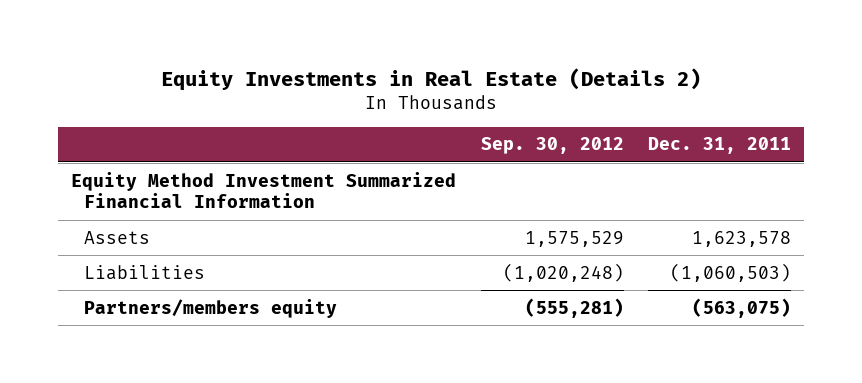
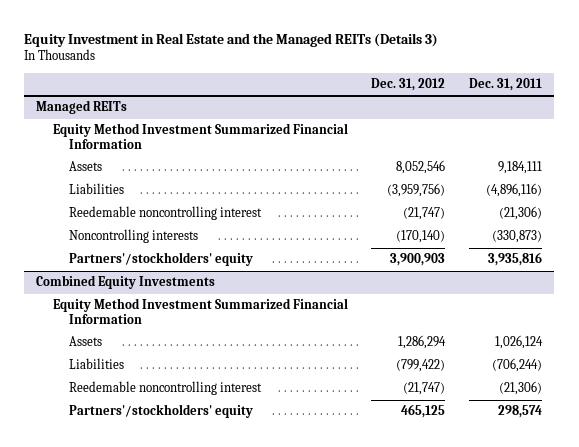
- Equity Investments in Real Estate (Details 2)
+ Equity Investment in Real Estate and the Managed REITs (Details 3)
- | Sep. 30, 2012 | Dec. 31, 2011
+ | Dec. 31, 2012 | Dec. 31, 2011
+ Managed REITs
- Assets | 1,575,529 | 1,623,578
- Liabilities | (1,020,248) | (1,060,503)
- Partners/members equity | (555,281) | (563,075)
+ Assets | 8,052,546 | 9,184,111
+ Liabilities | (3,959,756) | (4,896,116)
+ Reedemable noncontrolling interest | (21,747) | (21,306)
+ Noncontrolling interests | (170,140) | (330,873)
+ Partners'/stockholders' equity | 3,900,903 | 3,935,816
+ Combined Equity Investments
+ Equity Method Investment Summarized Financial Information
+ Assets | 1,286,294 | 1,026,124
+ Liabilities | (799,422) | (706,244)
+ Reedemable noncontrolling interest | (21,747) | (21,306)
+ Partners'/stockholders' equity | 465,125 | 298,574

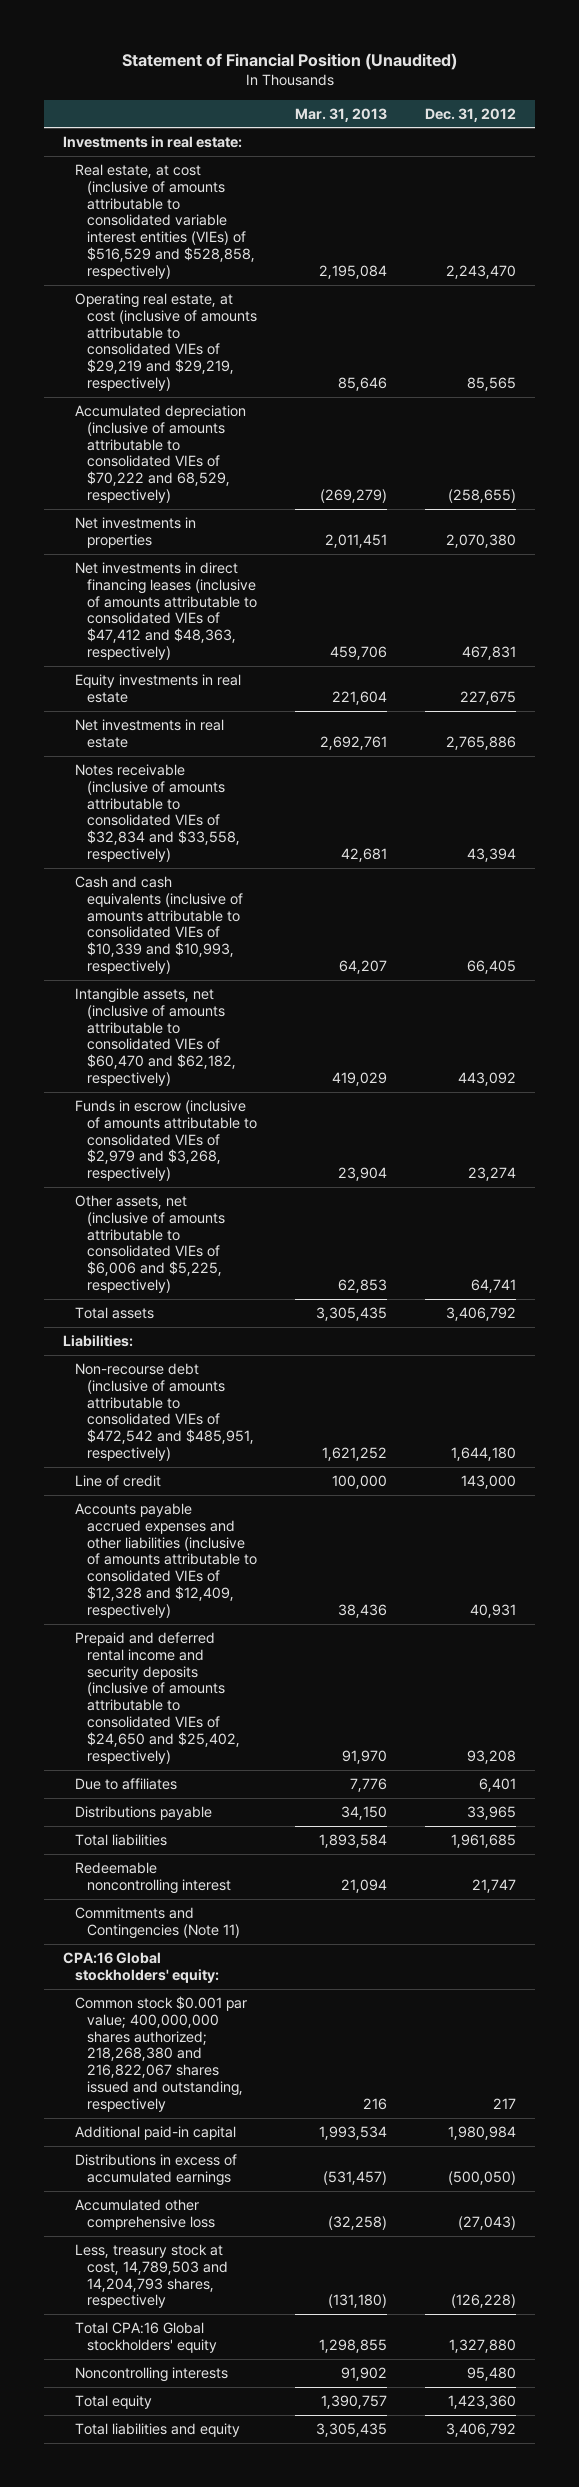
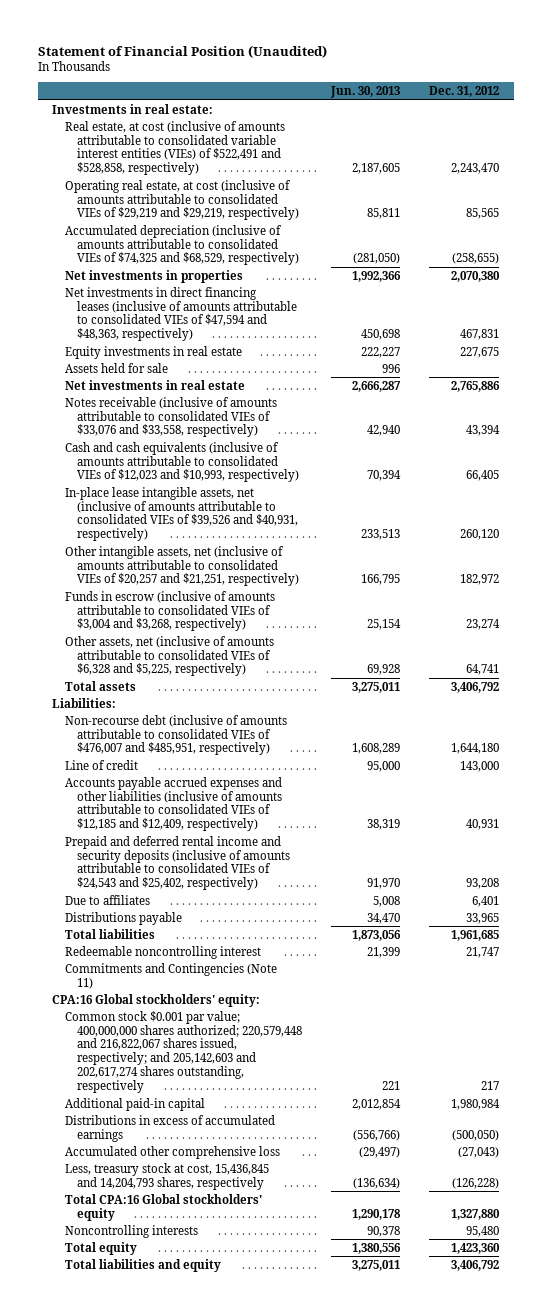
- | Mar. 31, 2013 | Dec. 31, 2012
+ | Jun. 30, 2013 | Dec. 31, 2012
- Real estate, at cost (inclusive of amounts attributable to consolidated variable interest entities (VIEs) of $516,529 and $528,858, respectively) | 2,195,084 | 2,243,470
+ Real estate, at cost (inclusive of amounts attributable to consolidated variable interest entities (VIEs) of $522,491 and $528,858, respectively) | 2,187,605 | 2,243,470
- Accumulated depreciation (inclusive of amounts attributable to consolidated VIEs of $70,222 and 68,529, respectively) | (269,279) | (258,655)
+ Accumulated depreciation (inclusive of amounts attributable to consolidated VIEs of $74,325 and $68,529, respectively) | (281,050) | (258,655)
- Net investments in direct financing leases (inclusive of amounts attributable to consolidated VIEs of $47,412 and $48,363, respectively) | 459,706 | 467,831
+ Net investments in direct financing leases (inclusive of amounts attributable to consolidated VIEs of $47,594 and $48,363, respectively) | 450,698 | 467,831
+ Assets held for sale | 996 |
- Notes receivable (inclusive of amounts attributable to consolidated VIEs of $32,834 and $33,558, respectively) | 42,681 | 43,394
- Cash and cash equivalents (inclusive of amounts attributable to consolidated VIEs of $10,339 and $10,993, respectively) | 64,207 | 66,405
- Intangible assets, net (inclusive of amounts attributable to consolidated VIEs of $60,470 and $62,182, respectively) | 419,029 | 443,092
- Funds in escrow (inclusive of amounts attributable to consolidated VIEs of $2,979 and $3,268, respectively) | 23,904 | 23,274
- Other assets, net (inclusive of amounts attributable to consolidated VIEs of $6,006 and $5,225, respectively) | 62,853 | 64,741
+ Notes receivable (inclusive of amounts attributable to consolidated VIEs of $33,076 and $33,558, respectively) | 42,940 | 43,394
+ Cash and cash equivalents (inclusive of amounts attributable to consolidated VIEs of $12,023 and $10,993, respectively) | 70,394 | 66,405
+ In-place lease intangible assets, net (inclusive of amounts attributable to consolidated VIEs of $39,526 and $40,931, respectively) | 233,513 | 260,120
+ Other intangible assets, net (inclusive of amounts attributable to consolidated VIEs of $20,257 and $21,251, respectively) | 166,795 | 182,972
+ Funds in escrow (inclusive of amounts attributable to consolidated VIEs of $3,004 and $3,268, respectively) | 25,154 | 23,274
+ Other assets, net (inclusive of amounts attributable to consolidated VIEs of $6,328 and $5,225, respectively) | 69,928 | 64,741
- Non-recourse debt (inclusive of amounts attributable to consolidated VIEs of $472,542 and $485,951, respectively) | 1,621,252 | 1,644,180
+ Non-recourse debt (inclusive of amounts attributable to consolidated VIEs of $476,007 and $485,951, respectively) | 1,608,289 | 1,644,180
- Accounts payable accrued expenses and other liabilities (inclusive of amounts attributable to consolidated VIEs of $12,328 and $12,409, respectively) | 38,436 | 40,931
- Prepaid and deferred rental income and security deposits (inclusive of amounts attributable to consolidated VIEs of $24,650 and $25,402, respectively) | 91,970 | 93,208
+ Accounts payable accrued expenses and other liabilities (inclusive of amounts attributable to consolidated VIEs of $12,185 and $12,409, respectively) | 38,319 | 40,931
+ Prepaid and deferred rental income and security deposits (inclusive of amounts attributable to consolidated VIEs of $24,543 and $25,402, respectively) | 91,970 | 93,208
- Common stock $0.001 par value; 400,000,000 shares authorized; 218,268,380 and 216,822,067 shares issued and outstanding, respectively | 216 | 217
+ Common stock $0.001 par value; 400,000,000 shares authorized; 220,579,448 and 216,822,067 shares issued, respectively; and 205,142,603 and 202,617,274 shares outstanding, respectively | 221 | 217
- Less, treasury stock at cost, 14,789,503 and 14,204,793 shares, respectively | (131,180) | (126,228)
+ Less, treasury stock at cost, 15,436,845 and 14,204,793 shares, respectively | (136,634) | (126,228)

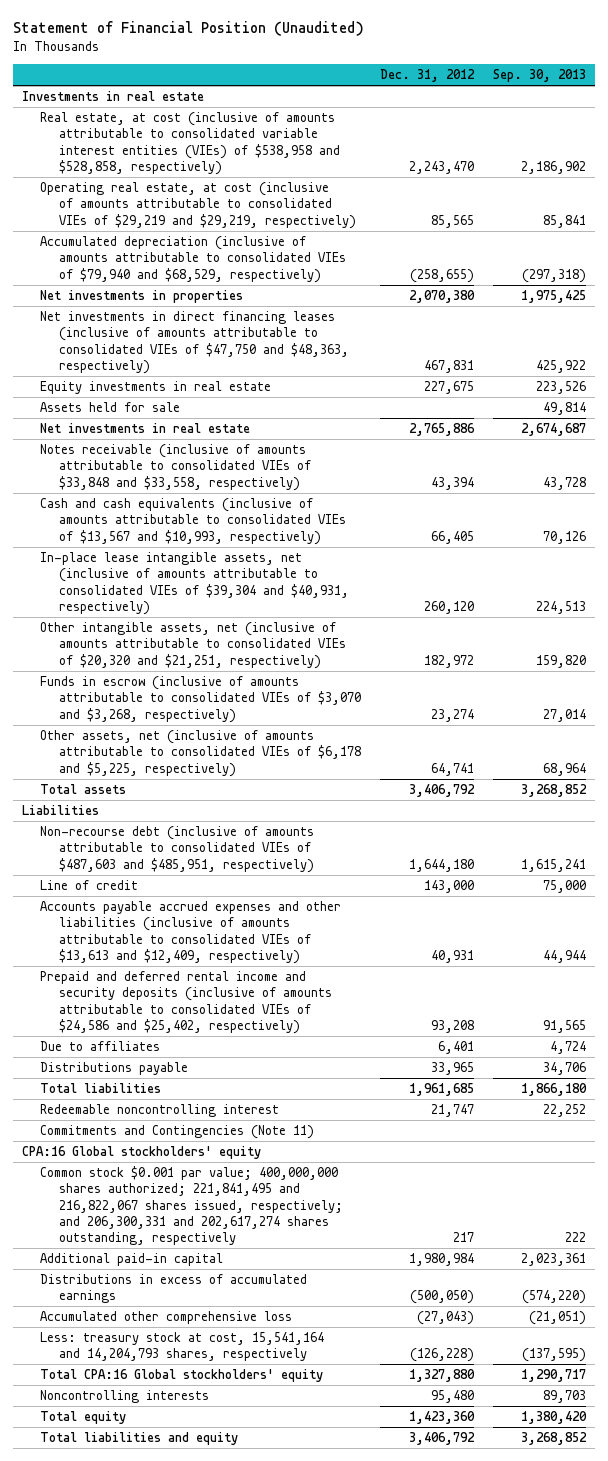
- | Jun. 30, 2013 | Dec. 31, 2012
+ | Dec. 31, 2012 | Sep. 30, 2013
- Investments in real estate:
- Real estate, at cost (inclusive of amounts attributable to consolidated variable interest entities (VIEs) of $522,491 and $528,858, respectively) | 2,187,605 | 2,243,470
+ Investments in real estate
+ Real estate, at cost (inclusive of amounts attributable to consolidated variable interest entities (VIEs) of $538,958 and $528,858, respectively) | 2,243,470 | 2,186,902
- Accumulated depreciation (inclusive of amounts attributable to consolidated VIEs of $74,325 and $68,529, respectively) | (281,050) | (258,655)
+ Accumulated depreciation (inclusive of amounts attributable to consolidated VIEs of $79,940 and $68,529, respectively) | (258,655) | (297,318)
- Net investments in direct financing leases (inclusive of amounts attributable to consolidated VIEs of $47,594 and $48,363, respectively) | 450,698 | 467,831
+ Net investments in direct financing leases (inclusive of amounts attributable to consolidated VIEs of $47,750 and $48,363, respectively) | 467,831 | 425,922
- Notes receivable (inclusive of amounts attributable to consolidated VIEs of $33,076 and $33,558, respectively) | 42,940 | 43,394
- Cash and cash equivalents (inclusive of amounts attributable to consolidated VIEs of $12,023 and $10,993, respectively) | 70,394 | 66,405
- In-place lease intangible assets, net (inclusive of amounts attributable to consolidated VIEs of $39,526 and $40,931, respectively) | 233,513 | 260,120
- Other intangible assets, net (inclusive of amounts attributable to consolidated VIEs of $20,257 and $21,251, respectively) | 166,795 | 182,972
- Funds in escrow (inclusive of amounts attributable to consolidated VIEs of $3,004 and $3,268, respectively) | 25,154 | 23,274
- Other assets, net (inclusive of amounts attributable to consolidated VIEs of $6,328 and $5,225, respectively) | 69,928 | 64,741
+ Notes receivable (inclusive of amounts attributable to consolidated VIEs of $33,848 and $33,558, respectively) | 43,394 | 43,728
+ Cash and cash equivalents (inclusive of amounts attributable to consolidated VIEs of $13,567 and $10,993, respectively) | 66,405 | 70,126
+ In-place lease intangible assets, net (inclusive of amounts attributable to consolidated VIEs of $39,304 and $40,931, respectively) | 260,120 | 224,513
+ Other intangible assets, net (inclusive of amounts attributable to consolidated VIEs of $20,320 and $21,251, respectively) | 182,972 | 159,820
+ Funds in escrow (inclusive of amounts attributable to consolidated VIEs of $3,070 and $3,268, respectively) | 23,274 | 27,014
+ Other assets, net (inclusive of amounts attributable to consolidated VIEs of $6,178 and $5,225, respectively) | 64,741 | 68,964
- Liabilities:
- Non-recourse debt (inclusive of amounts attributable to consolidated VIEs of $476,007 and $485,951, respectively) | 1,608,289 | 1,644,180
+ Liabilities
+ Non-recourse debt (inclusive of amounts attributable to consolidated VIEs of $487,603 and $485,951, respectively) | 1,644,180 | 1,615,241
- Accounts payable accrued expenses and other liabilities (inclusive of amounts attributable to consolidated VIEs of $12,185 and $12,409, respectively) | 38,319 | 40,931
- Prepaid and deferred rental income and security deposits (inclusive of amounts attributable to consolidated VIEs of $24,543 and $25,402, respectively) | 91,970 | 93,208
+ Accounts payable accrued expenses and other liabilities (inclusive of amounts attributable to consolidated VIEs of $13,613 and $12,409, respectively) | 40,931 | 44,944
+ Prepaid and deferred rental income and security deposits (inclusive of amounts attributable to consolidated VIEs of $24,586 and $25,402, respectively) | 93,208 | 91,565
- CPA:16 Global stockholders' equity:
- Common stock $0.001 par value; 400,000,000 shares authorized; 220,579,448 and 216,822,067 shares issued, respectively; and 205,142,603 and 202,617,274 shares outstanding, respectively | 221 | 217
+ CPA:16 Global stockholders' equity
+ Common stock $0.001 par value; 400,000,000 shares authorized; 221,841,495 and 216,822,067 shares issued, respectively; and 206,300,331 and 202,617,274 shares outstanding, respectively | 217 | 222
- Less, treasury stock at cost, 15,436,845 and 14,204,793 shares, respectively | (136,634) | (126,228)
+ Less: treasury stock at cost, 15,541,164 and 14,204,793 shares, respectively | (126,228) | (137,595)

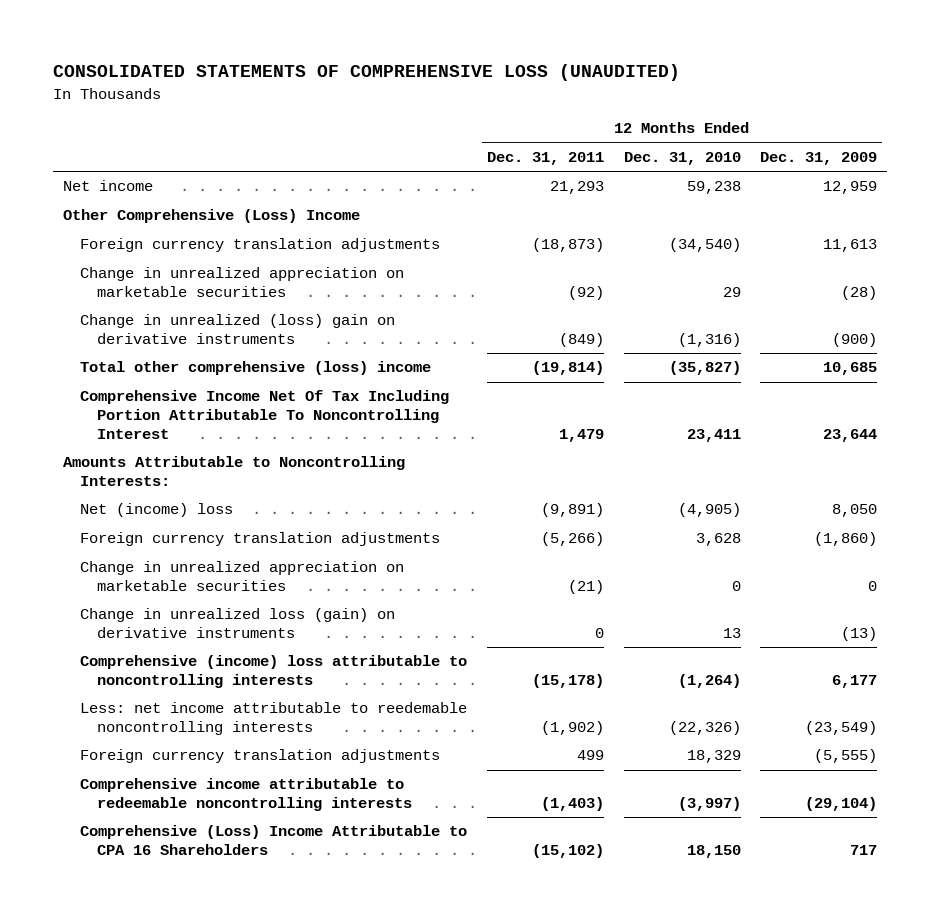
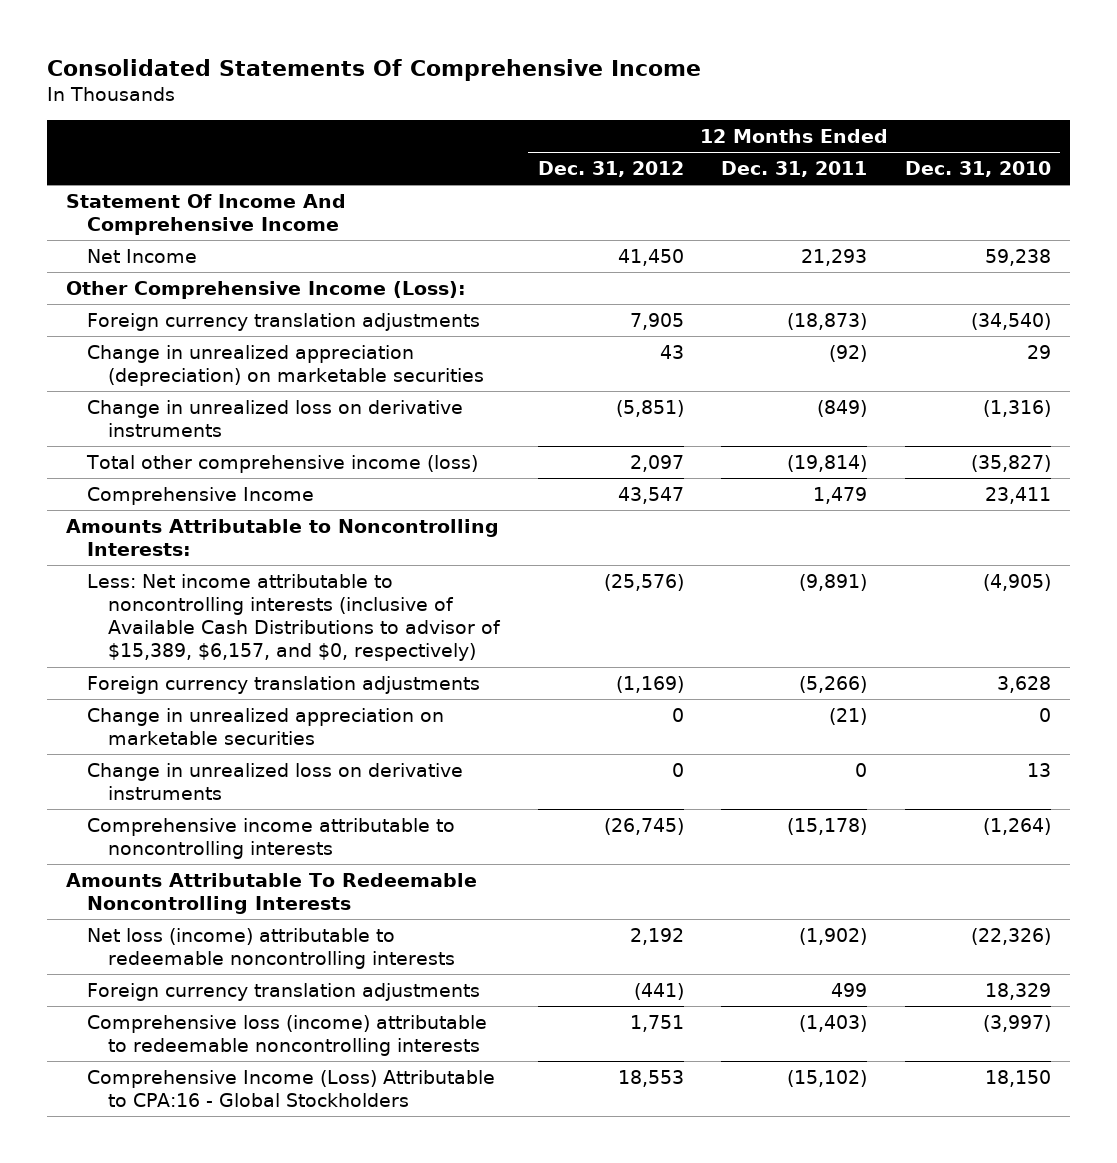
- CONSOLIDATED STATEMENTS OF COMPREHENSIVE LOSS (UNAUDITED)
+ Consolidated Statements Of Comprehensive Income
- | 12 Months Ended Dec. 31, 2011 | 12 Months Ended Dec. 31, 2010 | 12 Months Ended Dec. 31, 2009
+ | 12 Months Ended Dec. 31, 2012 | 12 Months Ended Dec. 31, 2011 | 12 Months Ended Dec. 31, 2010
- Net income | 21,293 | 59,238 | 12,959
- Other Comprehensive (Loss) Income
+ Statement Of Income And Comprehensive Income
+ Net Income | 41,450 | 21,293 | 59,238
+ Other Comprehensive Income (Loss):
- Change in unrealized appreciation on marketable securities | (92) | 29 | (28)
- Change in unrealized (loss) gain on derivative instruments | (849) | (1,316) | (900)
- Total other comprehensive (loss) income | (19,814) | (35,827) | 10,685
- Comprehensive Income Net Of Tax Including Portion Attributable To Noncontrolling Interest | 1,479 | 23,411 | 23,644
+ Change in unrealized appreciation (depreciation) on marketable securities | 43 | (92) | 29
+ Change in unrealized loss on derivative instruments | (5,851) | (849) | (1,316)
+ Total other comprehensive income (loss) | 2,097 | (19,814) | (35,827)
+ Comprehensive Income | 43,547 | 1,479 | 23,411
- Net (income) loss | (9,891) | (4,905) | 8,050
+ Less: Net income attributable to noncontrolling interests (inclusive of Available Cash Distributions to advisor of $15,389, $6,157, and $0, respectively) | (25,576) | (9,891) | (4,905)
- Change in unrealized loss (gain) on derivative instruments | 0 | 13 | (13)
- Comprehensive (income) loss attributable to noncontrolling interests | (15,178) | (1,264) | 6,177
- Less: net income attributable to reedemable noncontrolling interests | (1,902) | (22,326) | (23,549)
+ Change in unrealized loss on derivative instruments | 0 | 0 | 13
+ Comprehensive income attributable to noncontrolling interests | (26,745) | (15,178) | (1,264)
+ Amounts Attributable To Redeemable Noncontrolling Interests
+ Net loss (income) attributable to redeemable noncontrolling interests | 2,192 | (1,902) | (22,326)
- Comprehensive income attributable to redeemable noncontrolling interests | (1,403) | (3,997) | (29,104)
- Comprehensive (Loss) Income Attributable to CPA 16 Shareholders | (15,102) | 18,150 | 717
+ Comprehensive loss (income) attributable to redeemable noncontrolling interests | 1,751 | (1,403) | (3,997)
+ Comprehensive Income (Loss) Attributable to CPA:16 - Global Stockholders | 18,553 | (15,102) | 18,150

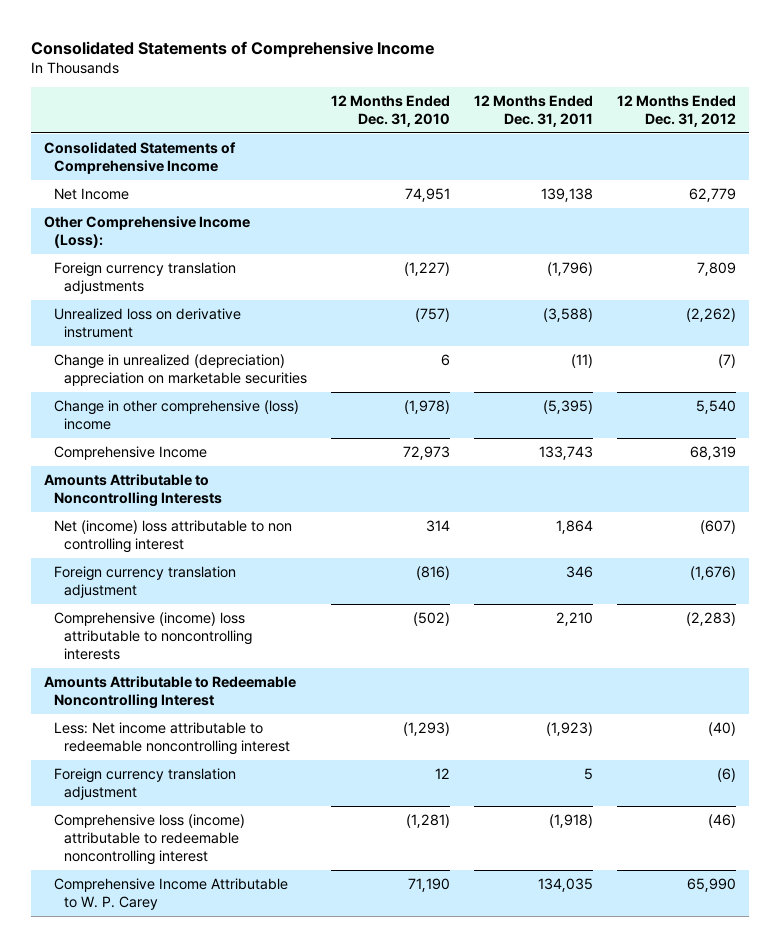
- Consolidated Statements Of Comprehensive Income
+ Consolidated Statements of Comprehensive Income
- | 12 Months Ended Dec. 31, 2012 | 12 Months Ended Dec. 31, 2011 | 12 Months Ended Dec. 31, 2010
+ | 12 Months Ended Dec. 31, 2010 | 12 Months Ended Dec. 31, 2011 | 12 Months Ended Dec. 31, 2012
- Statement Of Income And Comprehensive Income
- Net Income | 41,450 | 21,293 | 59,238
+ Consolidated Statements of Comprehensive Income
+ Net Income | 74,951 | 139,138 | 62,779
- Foreign currency translation adjustments | 7,905 | (18,873) | (34,540)
- Change in unrealized appreciation (depreciation) on marketable securities | 43 | (92) | 29
- Change in unrealized loss on derivative instruments | (5,851) | (849) | (1,316)
- Total other comprehensive income (loss) | 2,097 | (19,814) | (35,827)
- Comprehensive Income | 43,547 | 1,479 | 23,411
- Amounts Attributable to Noncontrolling Interests:
- Less: Net income attributable to noncontrolling interests (inclusive of Available Cash Distributions to advisor of $15,389, $6,157, and $0, respectively) | (25,576) | (9,891) | (4,905)
- Foreign currency translation adjustments | (1,169) | (5,266) | 3,628
- Change in unrealized appreciation on marketable securities | 0 | (21) | 0
- Change in unrealized loss on derivative instruments | 0 | 0 | 13
- Comprehensive income attributable to noncontrolling interests | (26,745) | (15,178) | (1,264)
- Amounts Attributable To Redeemable Noncontrolling Interests
- Net loss (income) attributable to redeemable noncontrolling interests | 2,192 | (1,902) | (22,326)
- Foreign currency translation adjustments | (441) | 499 | 18,329
- Comprehensive loss (income) attributable to redeemable noncontrolling interests | 1,751 | (1,403) | (3,997)
- Comprehensive Income (Loss) Attributable to CPA:16 - Global Stockholders | 18,553 | (15,102) | 18,150
+ Foreign currency translation adjustments | (1,227) | (1,796) | 7,809
+ Unrealized loss on derivative instrument | (757) | (3,588) | (2,262)
+ Change in unrealized (depreciation) appreciation on marketable securities | 6 | (11) | (7)
+ Change in other comprehensive (loss) income | (1,978) | (5,395) | 5,540
+ Comprehensive Income | 72,973 | 133,743 | 68,319
+ Amounts Attributable to Noncontrolling Interests
+ Net (income) loss attributable to non controlling interest | 314 | 1,864 | (607)
+ Foreign currency translation adjustment | (816) | 346 | (1,676)
+ Comprehensive (income) loss attributable to noncontrolling interests | (502) | 2,210 | (2,283)
+ Amounts Attributable to Redeemable Noncontrolling Interest
+ Less: Net income attributable to redeemable noncontrolling interest | (1,293) | (1,923) | (40)
+ Foreign currency translation adjustment | 12 | 5 | (6)
+ Comprehensive loss (income) attributable to redeemable noncontrolling interest | (1,281) | (1,918) | (46)
+ Comprehensive Income Attributable to W. P. Carey | 71,190 | 134,035 | 65,990

